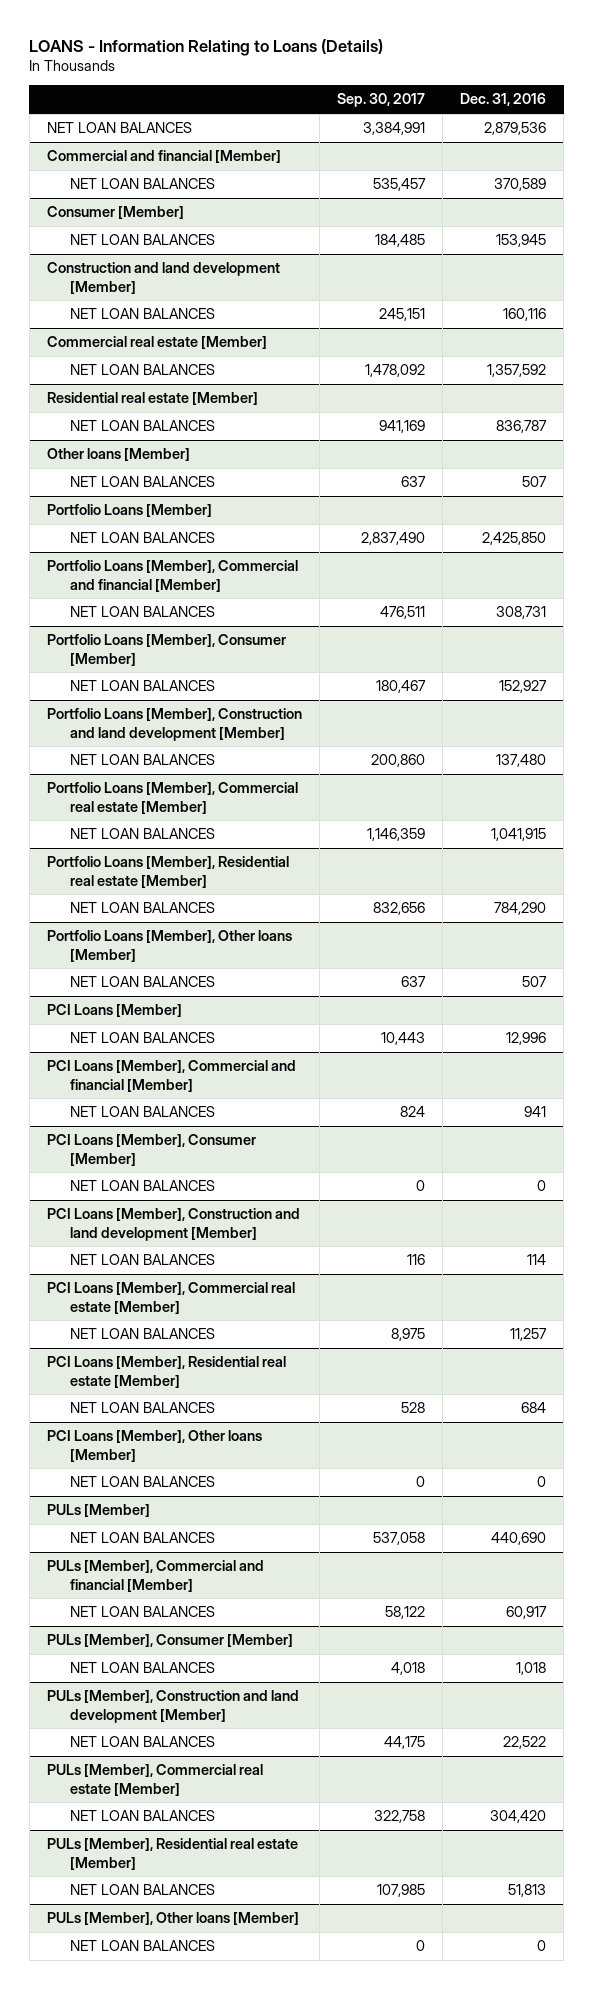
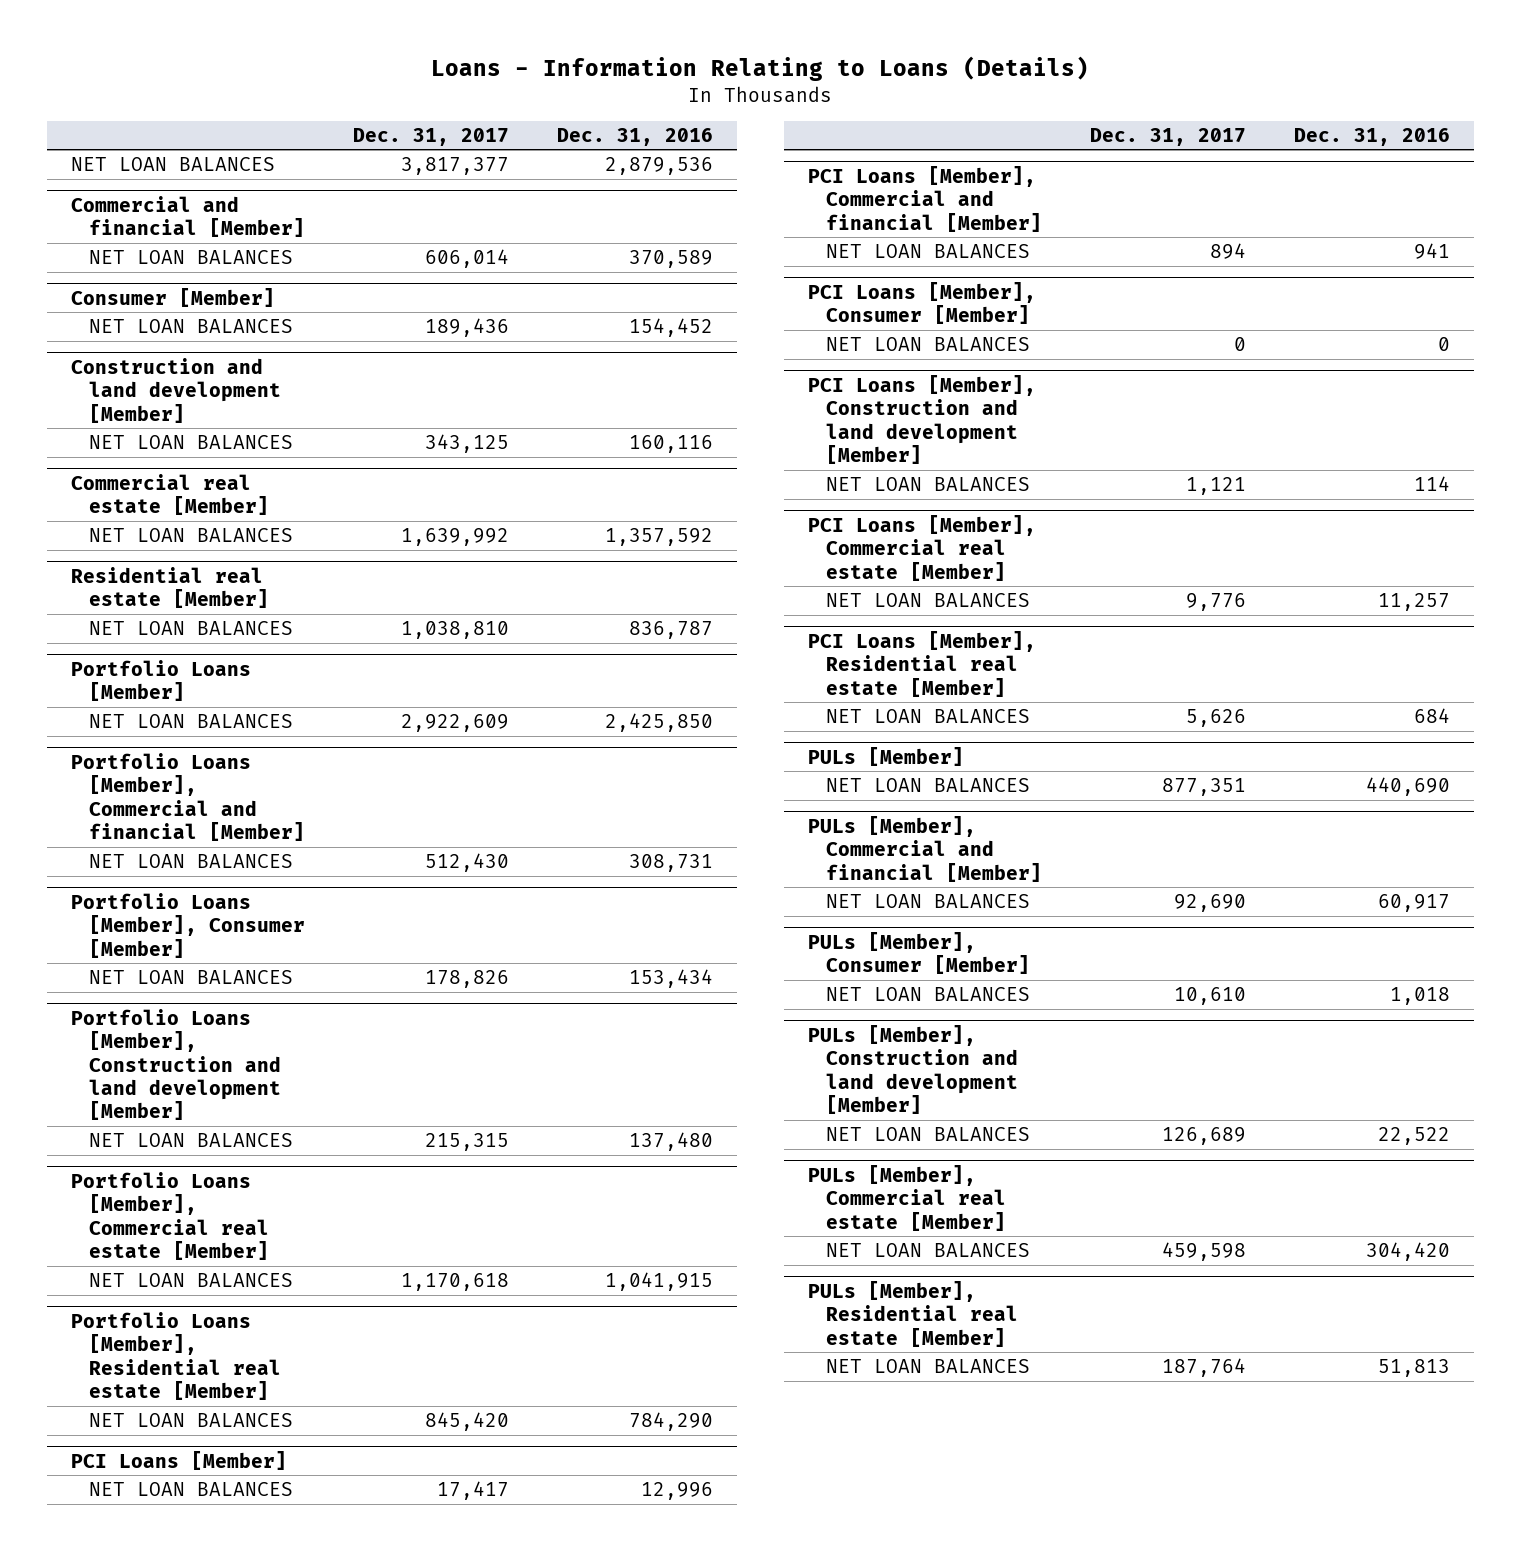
- LOANS - Information Relating to Loans (Details)
+ Loans - Information Relating to Loans (Details)
- | Sep. 30, 2017 | Dec. 31, 2016
+ | Dec. 31, 2017 | Dec. 31, 2016
@ Consumer [Member]
- NET LOAN BALANCES | 184,485 | 153,945
+ NET LOAN BALANCES | 189,436 | 154,452
- Other loans [Member]
- NET LOAN BALANCES | 637 | 507
@ Portfolio Loans [Member], Consumer [Member]
- NET LOAN BALANCES | 180,467 | 152,927
+ NET LOAN BALANCES | 178,826 | 153,434
- Portfolio Loans [Member], Other loans [Member]
- NET LOAN BALANCES | 637 | 507
- PCI Loans [Member], Other loans [Member]
- NET LOAN BALANCES | 0 | 0
- PULs [Member], Other loans [Member]
- NET LOAN BALANCES | 0 | 0

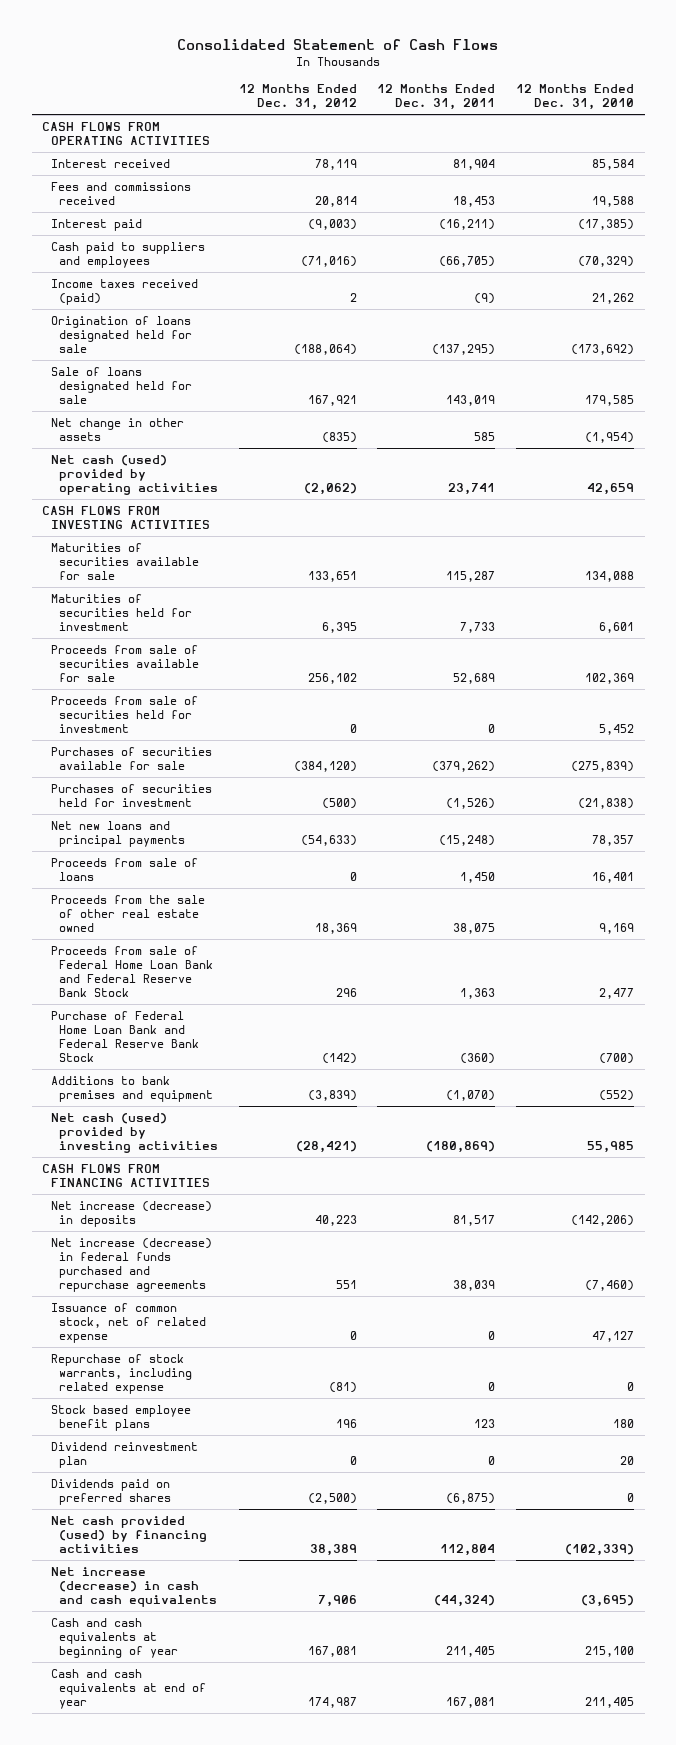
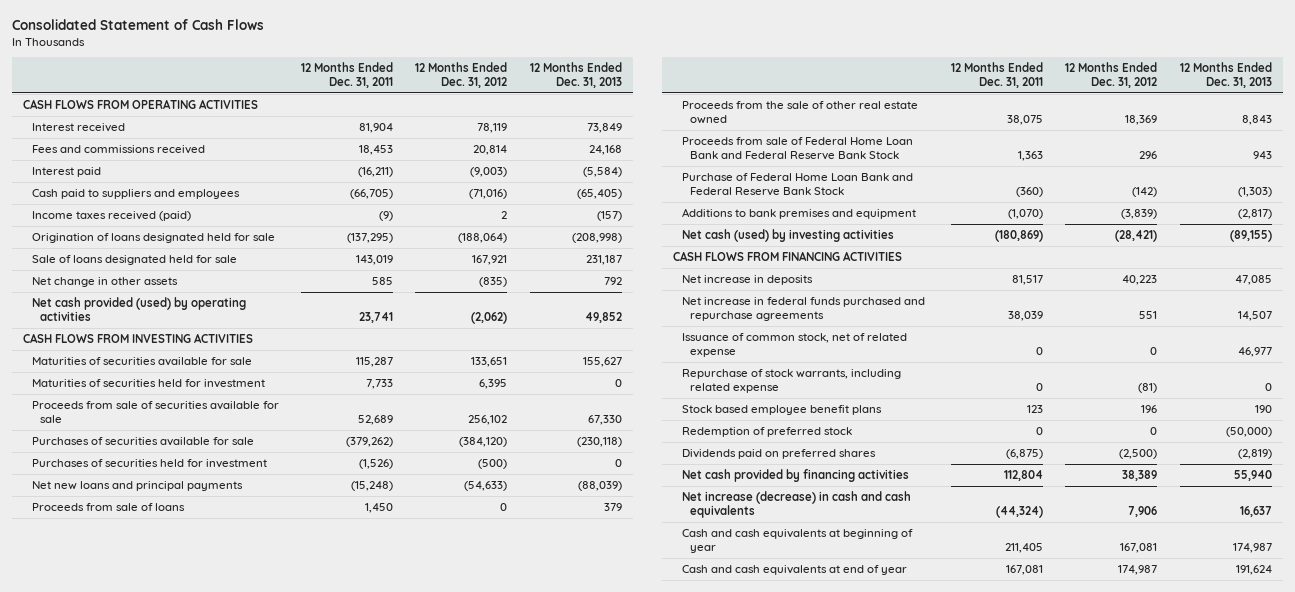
- | 12 Months Ended Dec. 31, 2012 | 12 Months Ended Dec. 31, 2011 | 12 Months Ended Dec. 31, 2010
+ | 12 Months Ended Dec. 31, 2011 | 12 Months Ended Dec. 31, 2012 | 12 Months Ended Dec. 31, 2013
- Net cash (used) provided by operating activities | (2,062) | 23,741 | 42,659
+ Net cash provided (used) by operating activities | 23,741 | (2,062) | 49,852
- Proceeds from sale of securities held for investment | 0 | 0 | 5,452
- Net cash (used) provided by investing activities | (28,421) | (180,869) | 55,985
+ Net cash (used) by investing activities | (180,869) | (28,421) | (89,155)
- Net increase (decrease) in deposits | 40,223 | 81,517 | (142,206)
- Net increase (decrease) in federal funds purchased and repurchase agreements | 551 | 38,039 | (7,460)
+ Net increase in deposits | 81,517 | 40,223 | 47,085
+ Net increase in federal funds purchased and repurchase agreements | 38,039 | 551 | 14,507
- Dividend reinvestment plan | 0 | 0 | 20
+ Redemption of preferred stock | 0 | 0 | (50,000)
- Net cash provided (used) by financing activities | 38,389 | 112,804 | (102,339)
+ Net cash provided by financing activities | 112,804 | 38,389 | 55,940

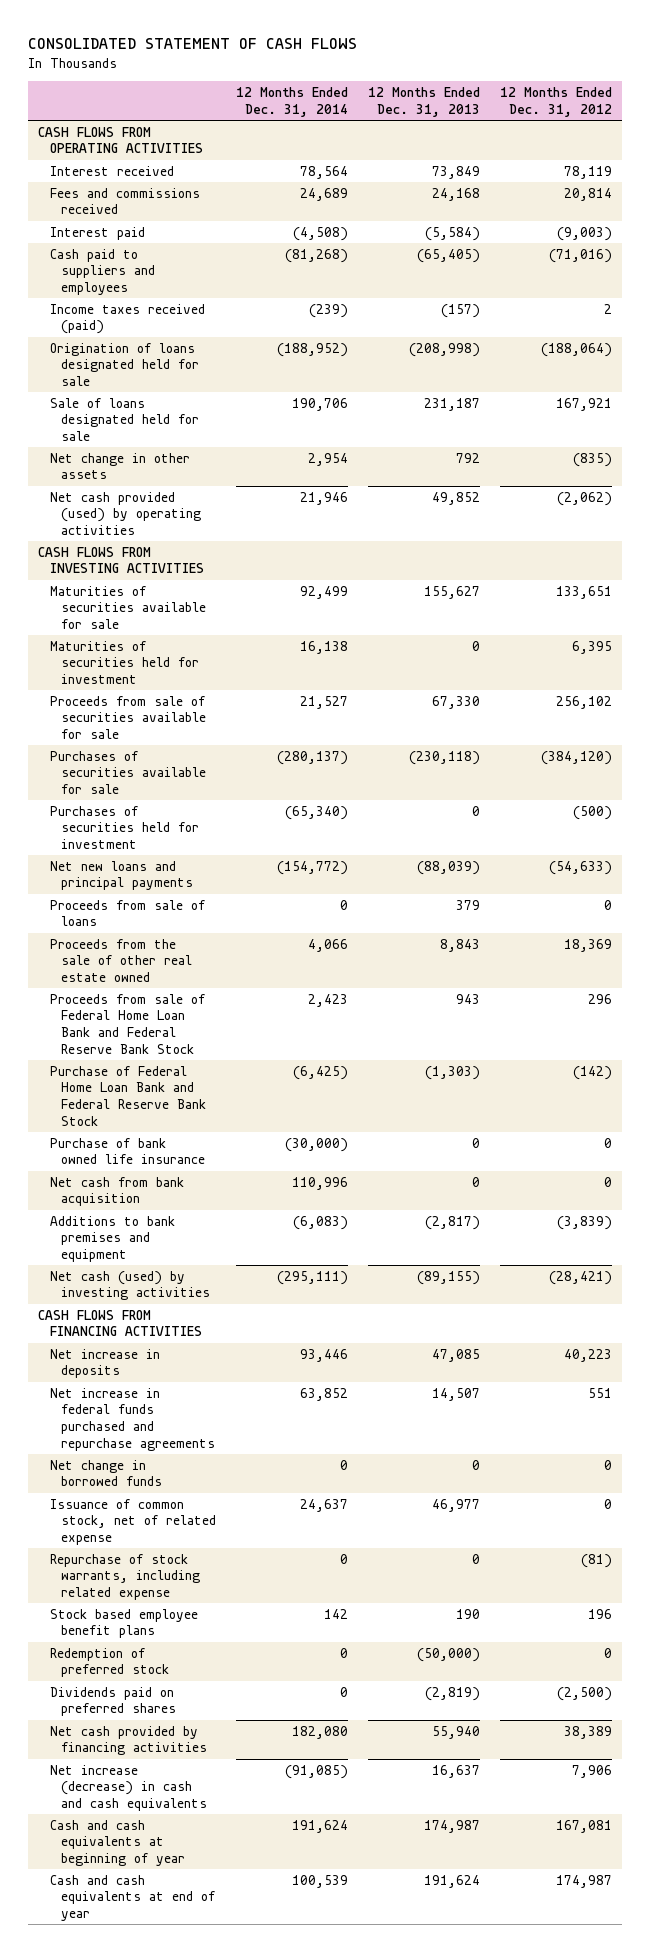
- Consolidated Statement of Cash Flows
+ CONSOLIDATED STATEMENT OF CASH FLOWS
- | 12 Months Ended Dec. 31, 2011 | 12 Months Ended Dec. 31, 2012 | 12 Months Ended Dec. 31, 2013
+ | 12 Months Ended Dec. 31, 2014 | 12 Months Ended Dec. 31, 2013 | 12 Months Ended Dec. 31, 2012
+ Purchase of bank owned life insurance | (30,000) | 0 | 0
+ Net cash from bank acquisition | 110,996 | 0 | 0
+ Net change in borrowed funds | 0 | 0 | 0

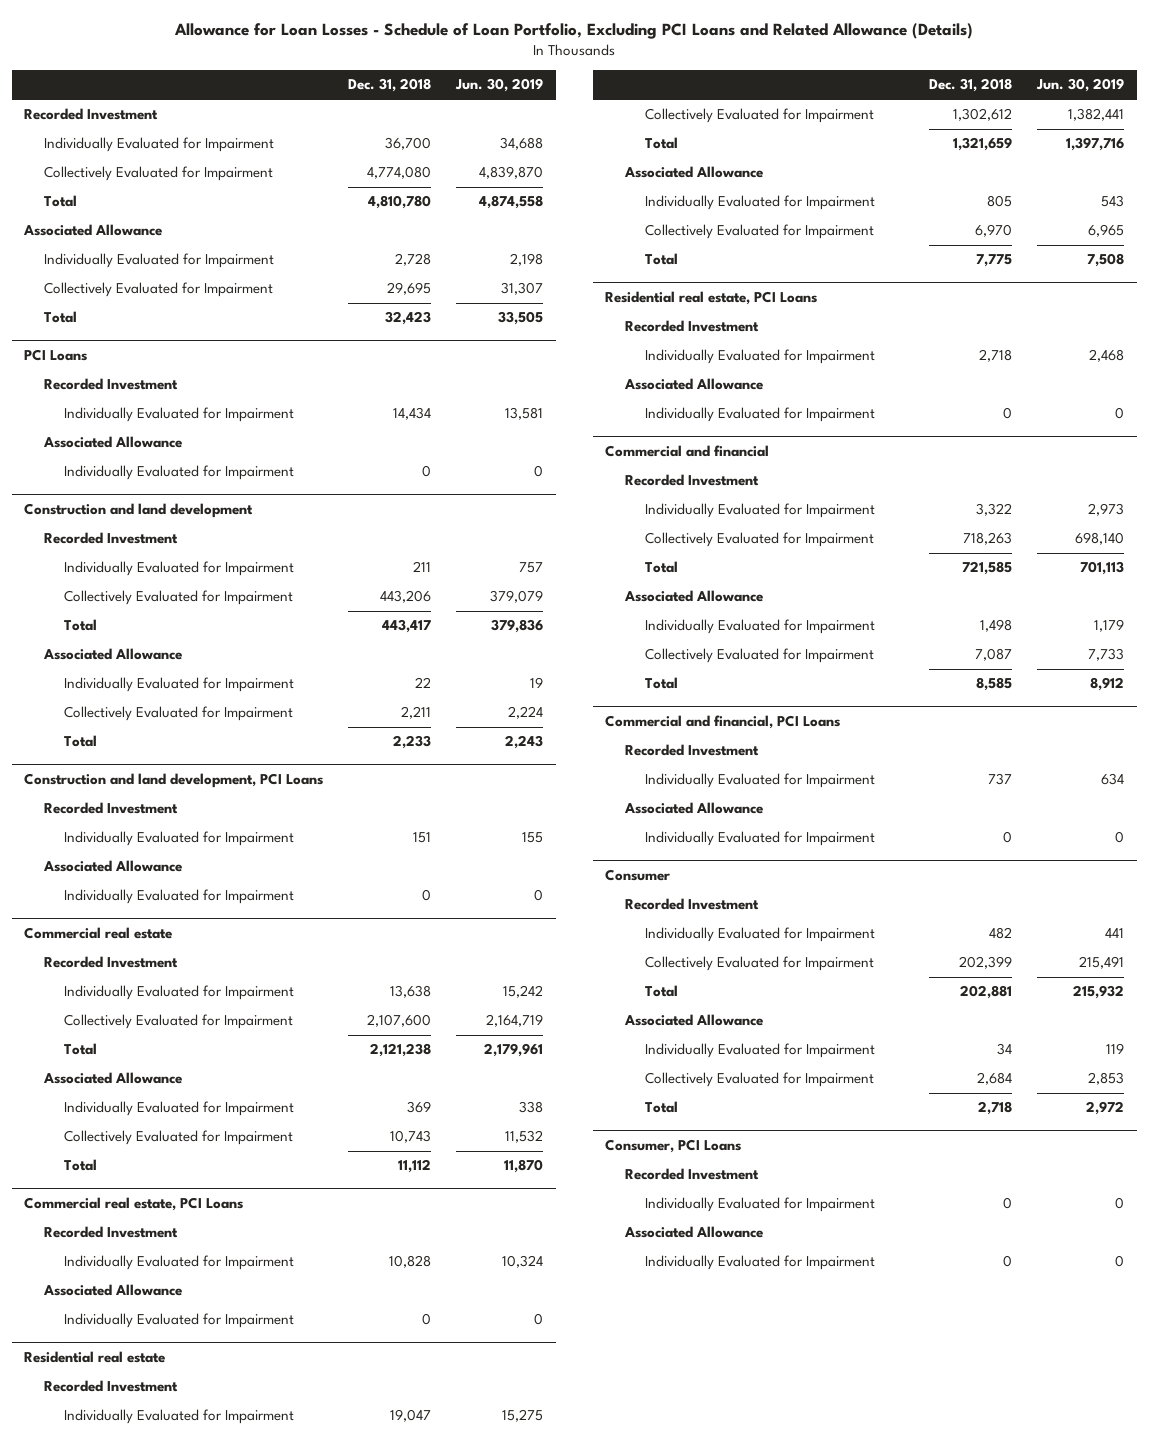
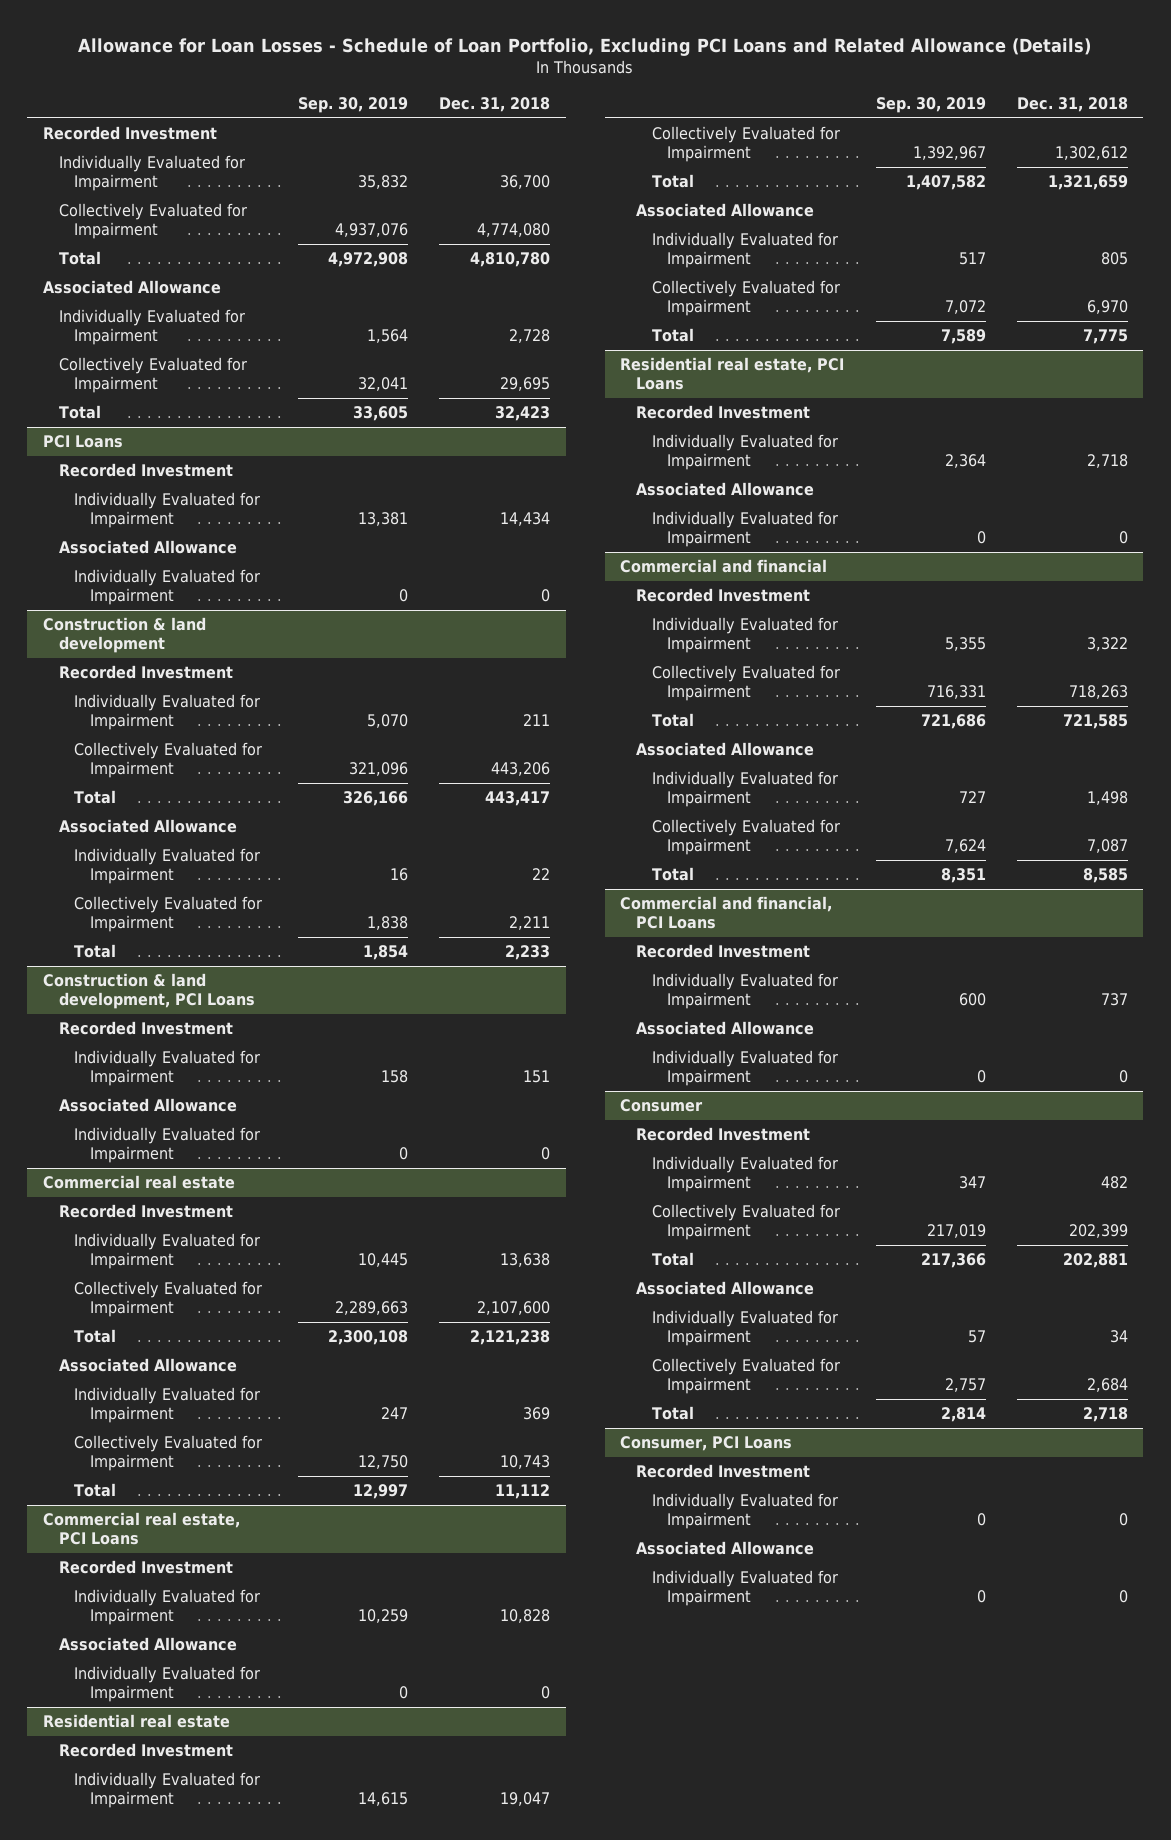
- | Dec. 31, 2018 | Jun. 30, 2019
+ | Sep. 30, 2019 | Dec. 31, 2018
- Construction and land development
+ Construction & land development
- Construction and land development, PCI Loans
+ Construction & land development, PCI Loans

